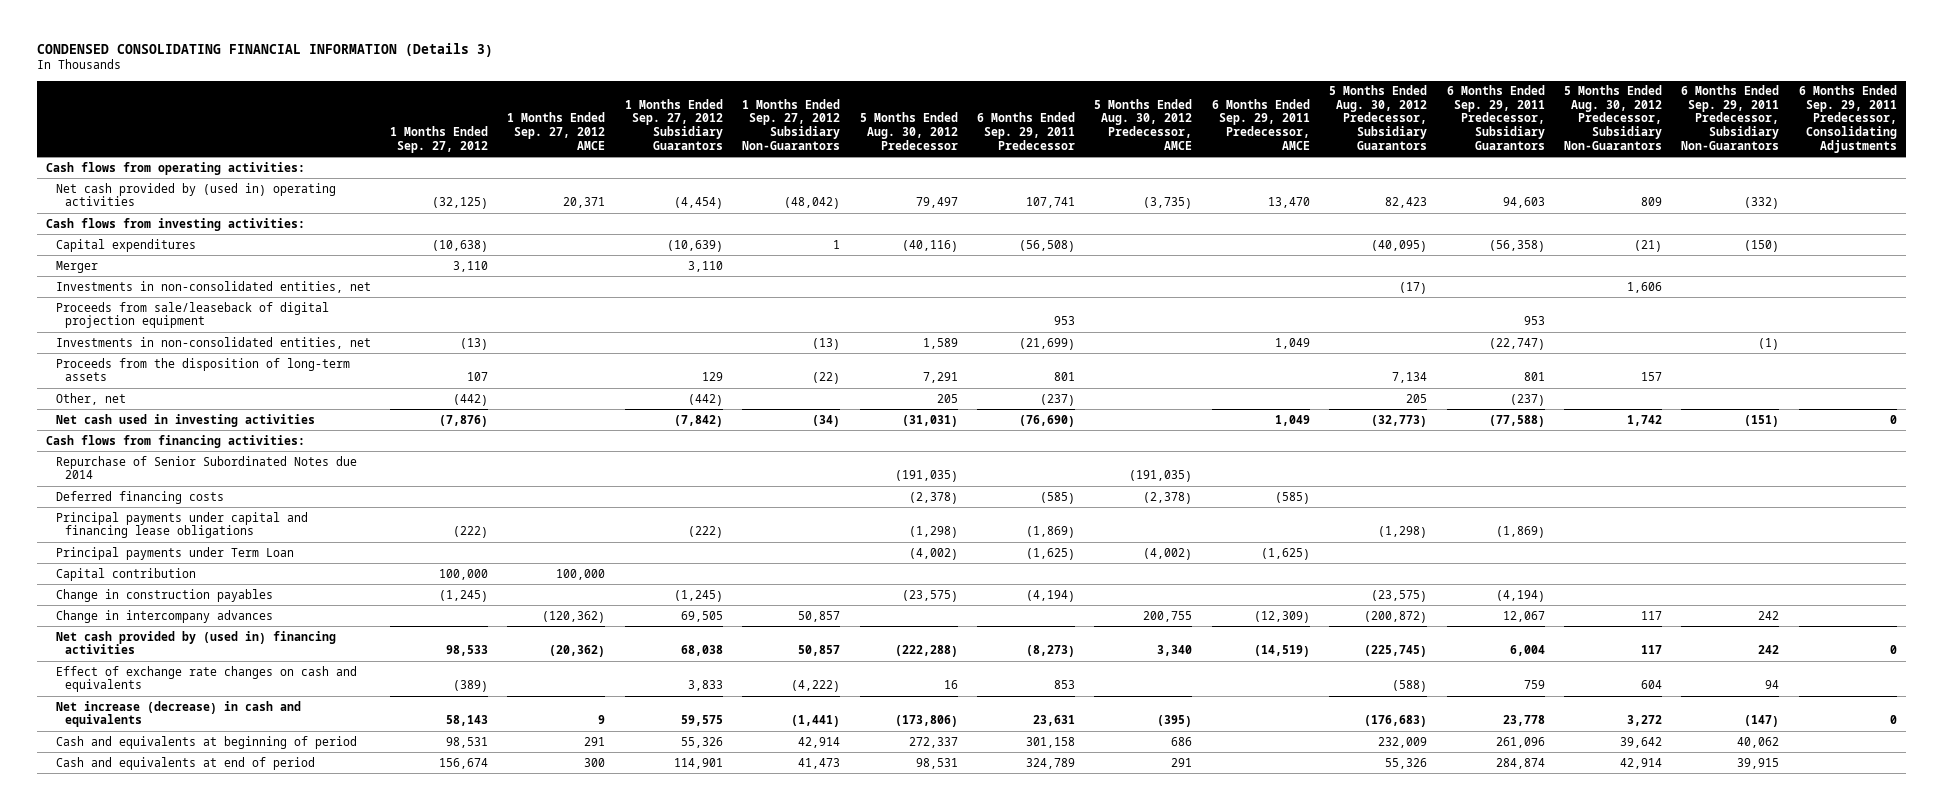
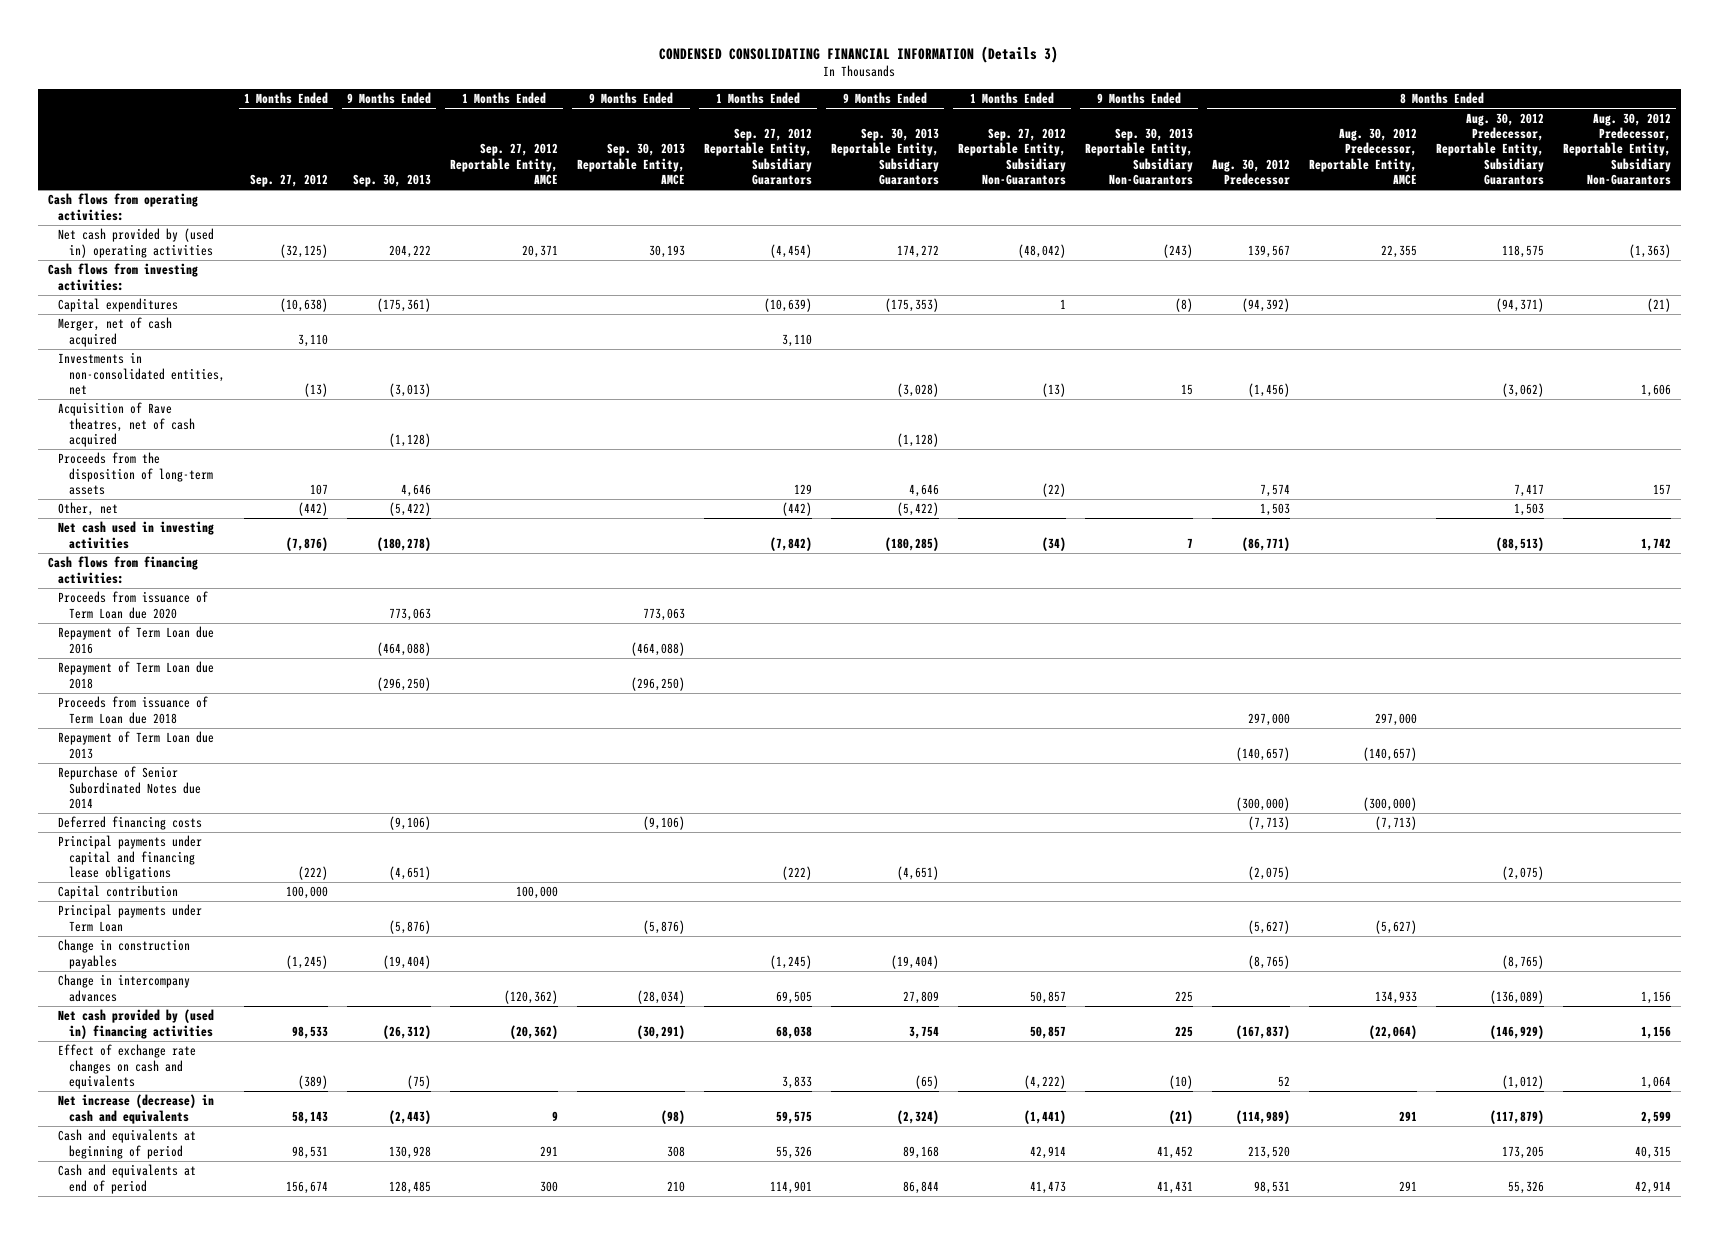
- | 1 Months Ended Sep. 27, 2012 | 1 Months Ended Sep. 27, 2012 AMCE | 1 Months Ended Sep. 27, 2012 Subsidiary Guarantors | 1 Months Ended Sep. 27, 2012 Subsidiary Non-Guarantors | 5 Months Ended Aug. 30, 2012 Predecessor | 6 Months Ended Sep. 29, 2011 Predecessor | 5 Months Ended Aug. 30, 2012 Predecessor, AMCE | 6 Months Ended Sep. 29, 2011 Predecessor, AMCE | 5 Months Ended Aug. 30, 2012 Predecessor, Subsidiary Guarantors | 6 Months Ended Sep. 29, 2011 Predecessor, Subsidiary Guarantors | 5 Months Ended Aug. 30, 2012 Predecessor, Subsidiary Non-Guarantors | 6 Months Ended Sep. 29, 2011 Predecessor, Subsidiary Non-Guarantors | 6 Months Ended Sep. 29, 2011 Predecessor, Consolidating Adjustments
+ | 1 Months Ended Sep. 27, 2012 | 9 Months Ended Sep. 30, 2013 | 1 Months Ended Sep. 27, 2012 Reportable Entity, AMCE | 9 Months Ended Sep. 30, 2013 Reportable Entity, AMCE | 1 Months Ended Sep. 27, 2012 Reportable Entity, Subsidiary Guarantors | 9 Months Ended Sep. 30, 2013 Reportable Entity, Subsidiary Guarantors | 1 Months Ended Sep. 27, 2012 Reportable Entity, Subsidiary Non-Guarantors | 9 Months Ended Sep. 30, 2013 Reportable Entity, Subsidiary Non-Guarantors | 8 Months Ended Aug. 30, 2012 Predecessor | 8 Months Ended Aug. 30, 2012 Predecessor, Reportable Entity, AMCE | 8 Months Ended Aug. 30, 2012 Predecessor, Reportable Entity, Subsidiary Guarantors | 8 Months Ended Aug. 30, 2012 Predecessor, Reportable Entity, Subsidiary Non-Guarantors
- Merger | 3,110 | | 3,110 | | | | | | | | | |
- Investments in non-consolidated entities, net | | | | | | | | | (17) | | 1,606 | |
- Proceeds from sale/leaseback of digital projection equipment | | | | | | 953 | | | | 953 | | |
+ Merger, net of cash acquired | 3,110 | | | | 3,110 | | | | | | |
+ Acquisition of Rave theatres, net of cash acquired | | (1,128) | | | | (1,128) | | | | | |
+ Proceeds from issuance of Term Loan due 2020 | | 773,063 | | 773,063 | | | | | | | |
+ Repayment of Term Loan due 2016 | | (464,088) | | (464,088) | | | | | | | |
+ Repayment of Term Loan due 2018 | | (296,250) | | (296,250) | | | | | | | |
+ Proceeds from issuance of Term Loan due 2018 | | | | | | | | | 297,000 | 297,000 | |
+ Repayment of Term Loan due 2013 | | | | | | | | | (140,657) | (140,657) | |
moved down: Principal payments under Term Loan | | (5,876) | | (5,876) | | | | | (5,627) | (5,627) | |

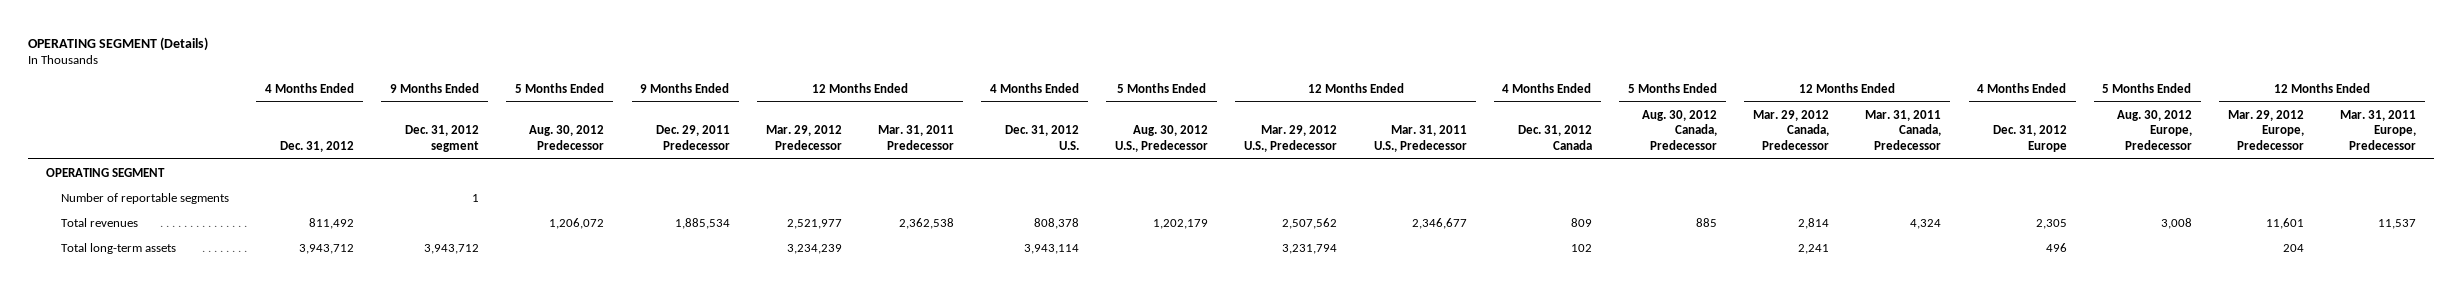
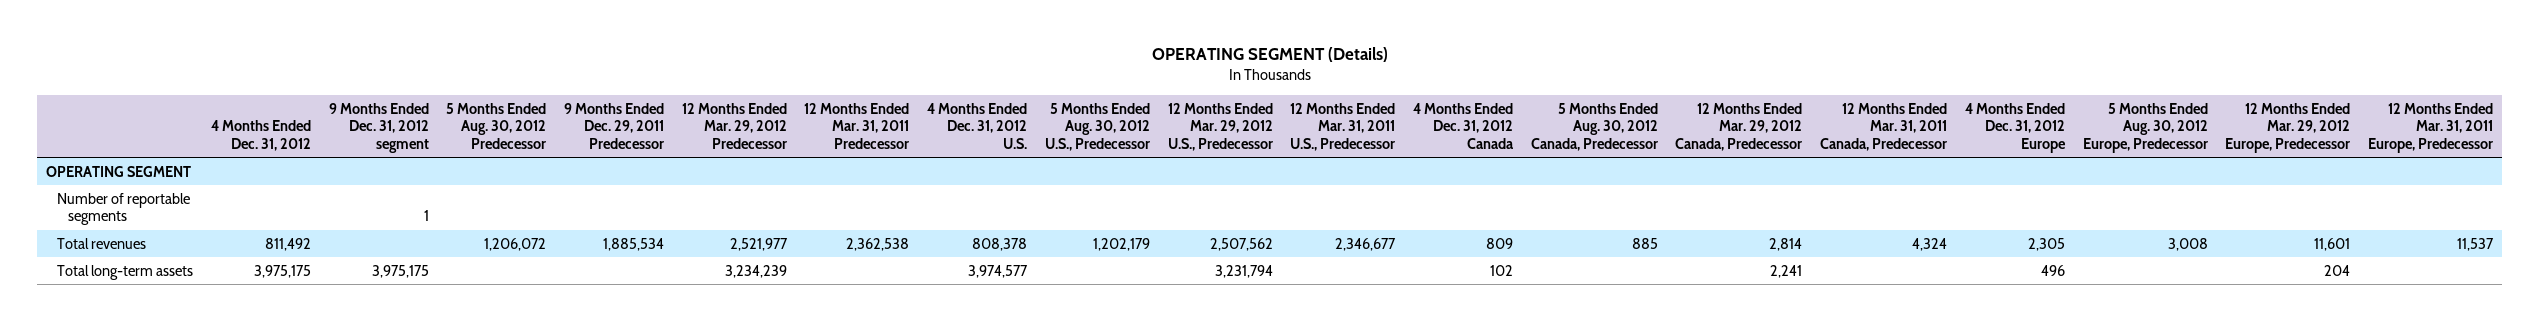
- Total long-term assets | 3,943,712 | 3,943,712 | | | 3,234,239 | | 3,943,114 | | 3,231,794 | | 102 | | 2,241 | | 496 | | 204 |
+ Total long-term assets | 3,975,175 | 3,975,175 | | | 3,234,239 | | 3,974,577 | | 3,231,794 | | 102 | | 2,241 | | 496 | | 204 |

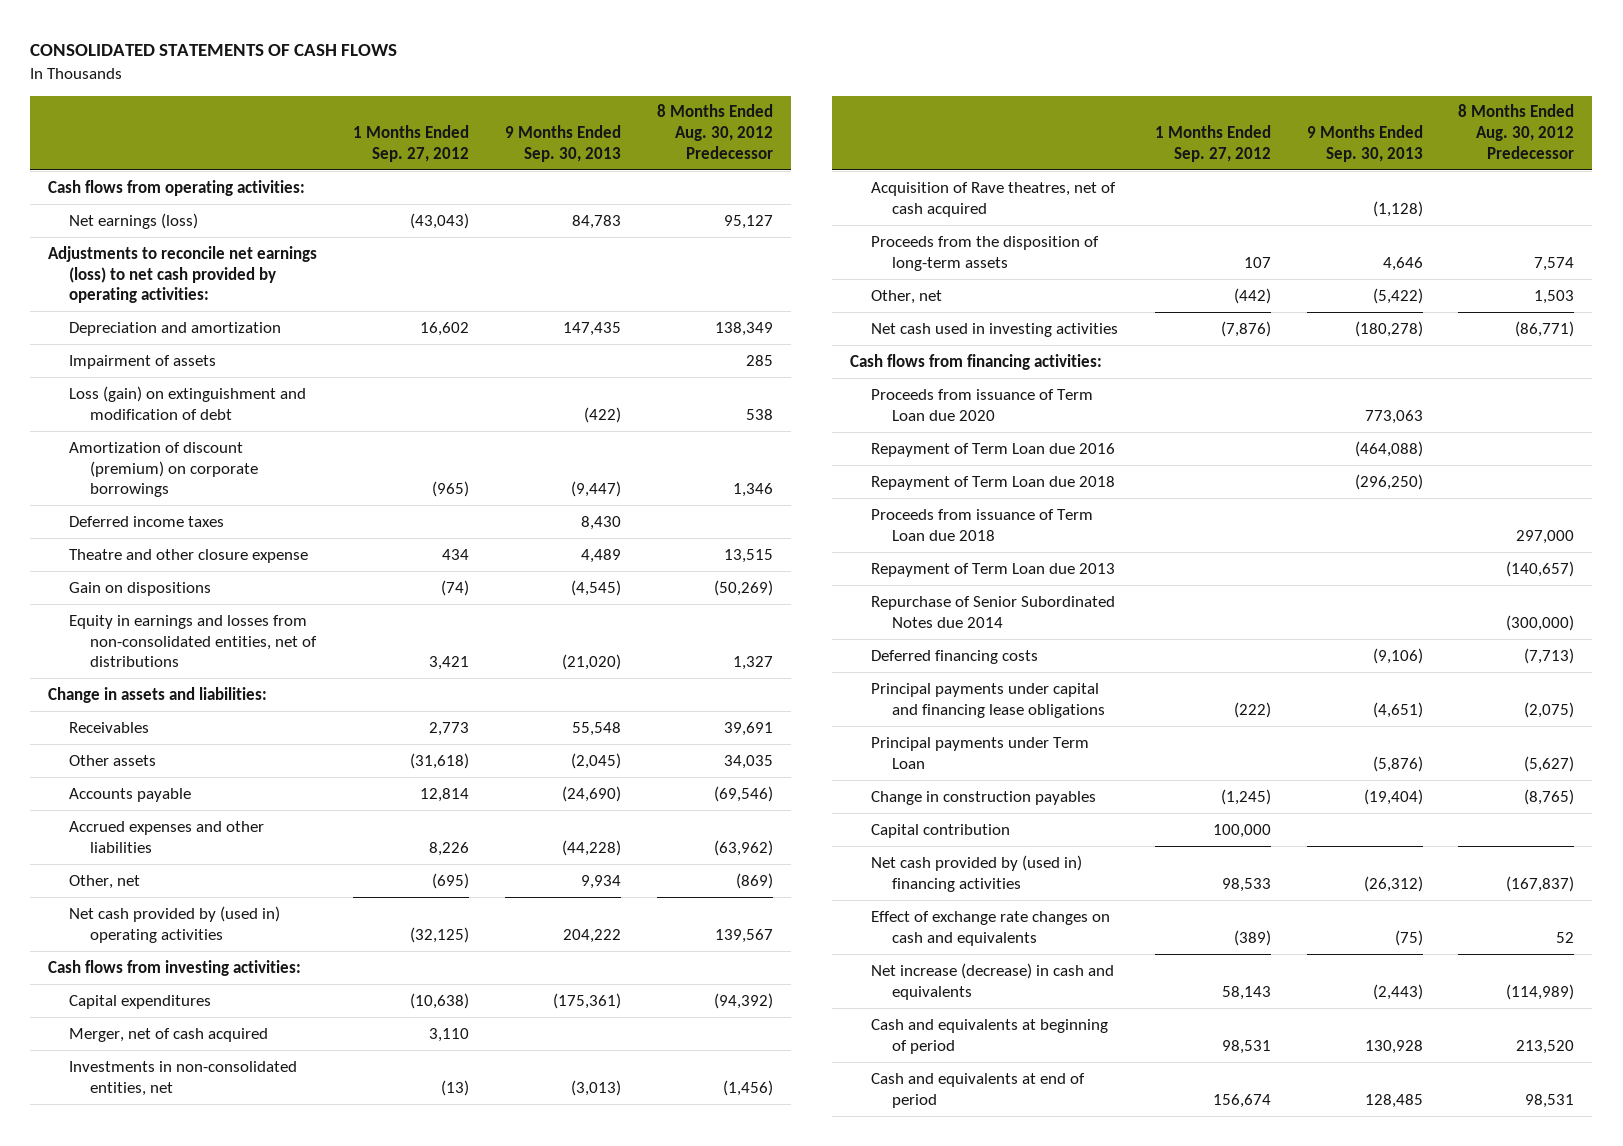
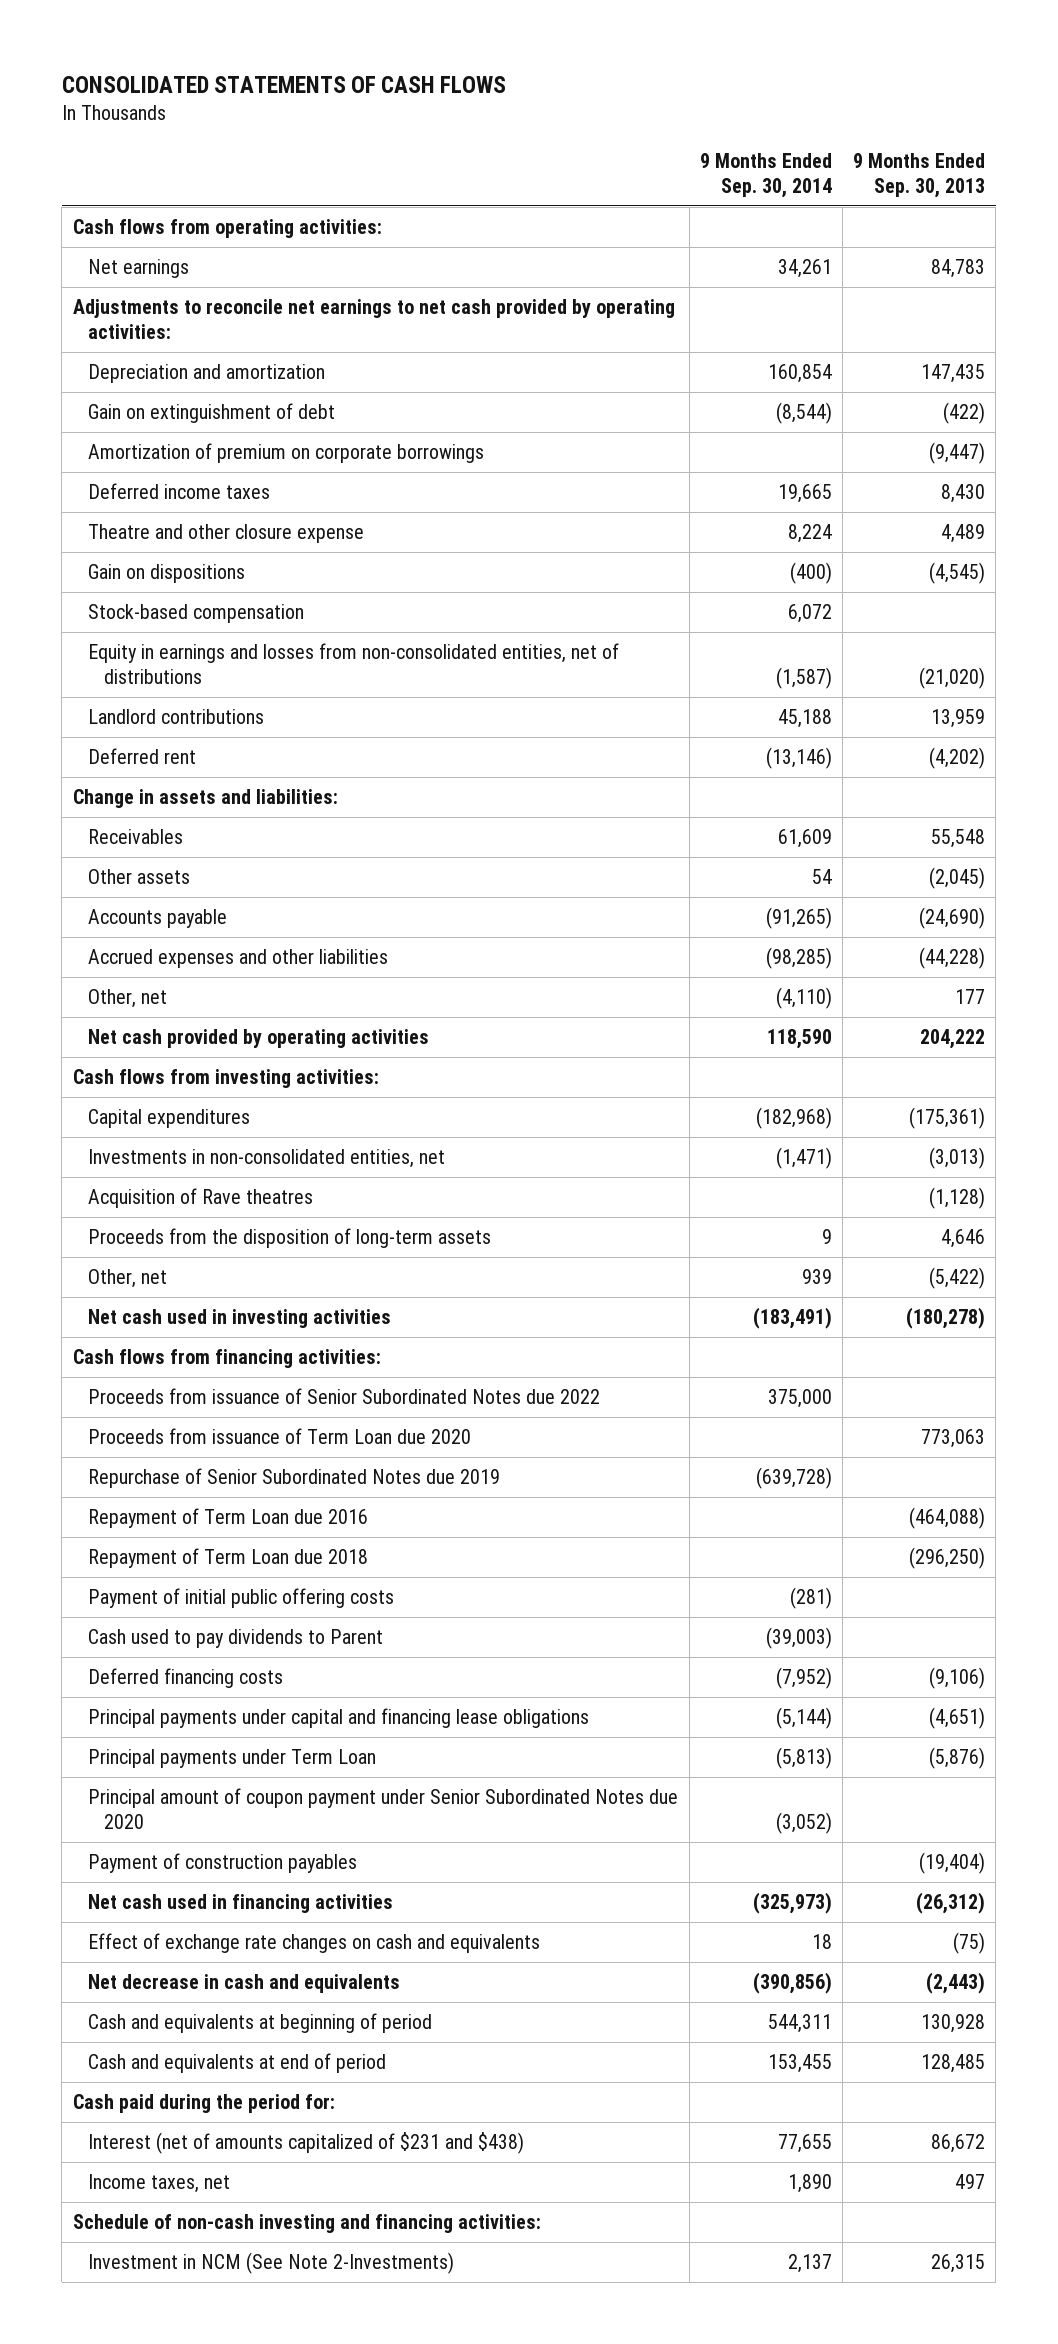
- | 1 Months Ended Sep. 27, 2012 | 9 Months Ended Sep. 30, 2013 | 8 Months Ended Aug. 30, 2012 Predecessor
+ | 9 Months Ended Sep. 30, 2014 | 9 Months Ended Sep. 30, 2013
- Net earnings (loss) | (43,043) | 84,783 | 95,127
- Adjustments to reconcile net earnings (loss) to net cash provided by operating activities:
+ Net earnings | 34,261 | 84,783
+ Adjustments to reconcile net earnings to net cash provided by operating activities:
- Impairment of assets | | | 285
- Loss (gain) on extinguishment and modification of debt | | (422) | 538
- Amortization of discount (premium) on corporate borrowings | (965) | (9,447) | 1,346
+ Gain on extinguishment of debt | (8,544) | (422)
+ Amortization of premium on corporate borrowings | | (9,447)
+ Stock-based compensation | 6,072 |
+ Landlord contributions | 45,188 | 13,959
+ Deferred rent | (13,146) | (4,202)
- Other, net | (695) | 9,934 | (869)
- Net cash provided by (used in) operating activities | (32,125) | 204,222 | 139,567
+ Other, net | (4,110) | 177
+ Net cash provided by operating activities | 118,590 | 204,222
- Merger, net of cash acquired | 3,110 | |
- Acquisition of Rave theatres, net of cash acquired | | (1,128) |
+ Acquisition of Rave theatres | | (1,128)
+ Proceeds from issuance of Senior Subordinated Notes due 2022 | 375,000 |
+ Repurchase of Senior Subordinated Notes due 2019 | (639,728) |
- Proceeds from issuance of Term Loan due 2018 | | | 297,000
- Repayment of Term Loan due 2013 | | | (140,657)
- Repurchase of Senior Subordinated Notes due 2014 | | | (300,000)
+ Payment of initial public offering costs | (281) |
+ Cash used to pay dividends to Parent | (39,003) |
- Change in construction payables | (1,245) | (19,404) | (8,765)
- Capital contribution | 100,000 | |
- Net cash provided by (used in) financing activities | 98,533 | (26,312) | (167,837)
+ Principal amount of coupon payment under Senior Subordinated Notes due 2020 | (3,052) |
+ Payment of construction payables | | (19,404)
+ Net cash used in financing activities | (325,973) | (26,312)
- Net increase (decrease) in cash and equivalents | 58,143 | (2,443) | (114,989)
+ Net decrease in cash and equivalents | (390,856) | (2,443)
+ Cash paid during the period for:
+ Interest (net of amounts capitalized of $231 and $438) | 77,655 | 86,672
+ Income taxes, net | 1,890 | 497
+ Schedule of non-cash investing and financing activities:
+ Investment in NCM (See Note 2-Investments) | 2,137 | 26,315

